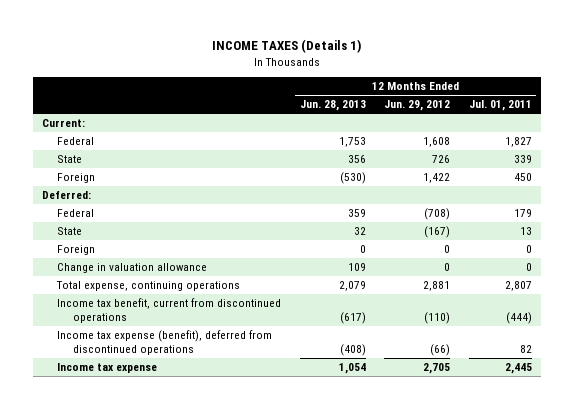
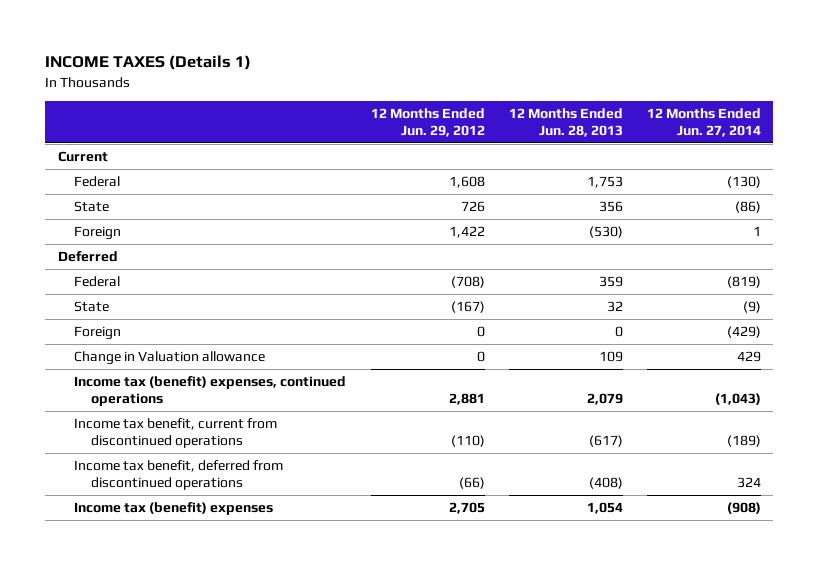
- | 12 Months Ended Jun. 28, 2013 | 12 Months Ended Jun. 29, 2012 | 12 Months Ended Jul. 01, 2011
+ | 12 Months Ended Jun. 29, 2012 | 12 Months Ended Jun. 28, 2013 | 12 Months Ended Jun. 27, 2014
- Current:
+ Current
- Deferred:
+ Deferred
- Change in valuation allowance | 109 | 0 | 0
- Total expense, continuing operations | 2,079 | 2,881 | 2,807
+ Change in Valuation allowance | 0 | 109 | 429
+ Income tax (benefit) expenses, continued operations | 2,881 | 2,079 | (1,043)
- Income tax expense (benefit), deferred from discontinued operations | (408) | (66) | 82
- Income tax expense | 1,054 | 2,705 | 2,445
+ Income tax benefit, deferred from discontinued operations | (66) | (408) | 324
+ Income tax (benefit) expenses | 2,705 | 1,054 | (908)

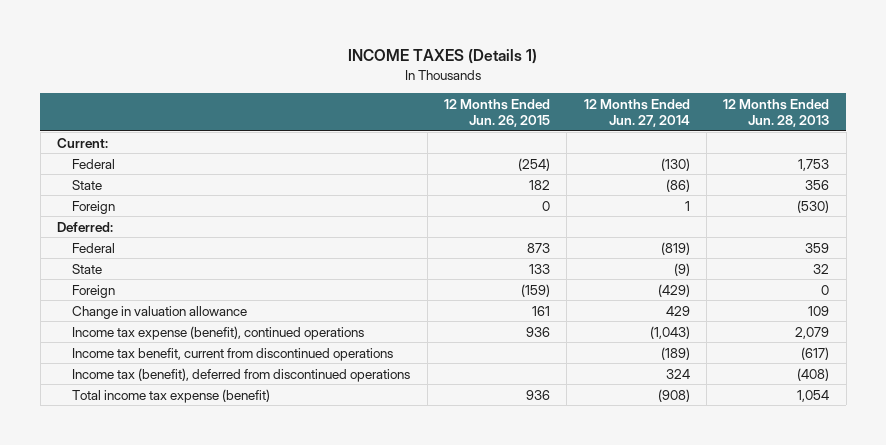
- | 12 Months Ended Jun. 29, 2012 | 12 Months Ended Jun. 28, 2013 | 12 Months Ended Jun. 27, 2014
+ | 12 Months Ended Jun. 26, 2015 | 12 Months Ended Jun. 27, 2014 | 12 Months Ended Jun. 28, 2013
- Current
+ Current:
- Deferred
+ Deferred:
- Change in Valuation allowance | 0 | 109 | 429
- Income tax (benefit) expenses, continued operations | 2,881 | 2,079 | (1,043)
+ Change in valuation allowance | 161 | 429 | 109
+ Income tax expense (benefit), continued operations | 936 | (1,043) | 2,079
- Income tax benefit, deferred from discontinued operations | (66) | (408) | 324
- Income tax (benefit) expenses | 2,705 | 1,054 | (908)
+ Income tax (benefit), deferred from discontinued operations | | 324 | (408)
+ Total income tax expense (benefit) | 936 | (908) | 1,054

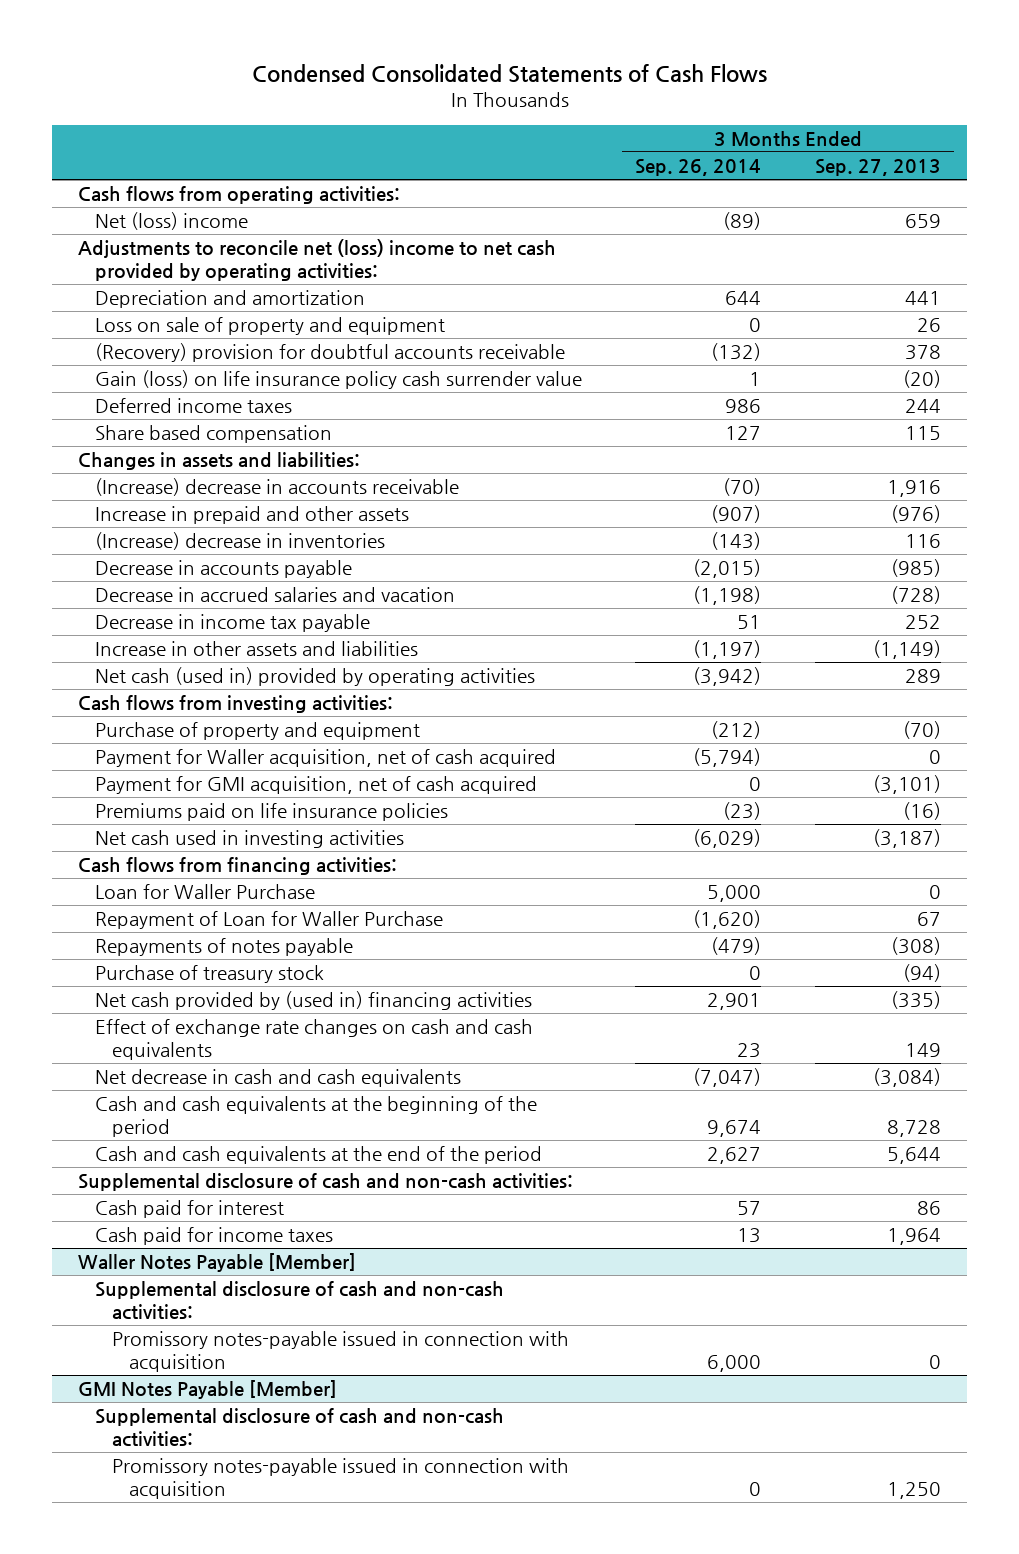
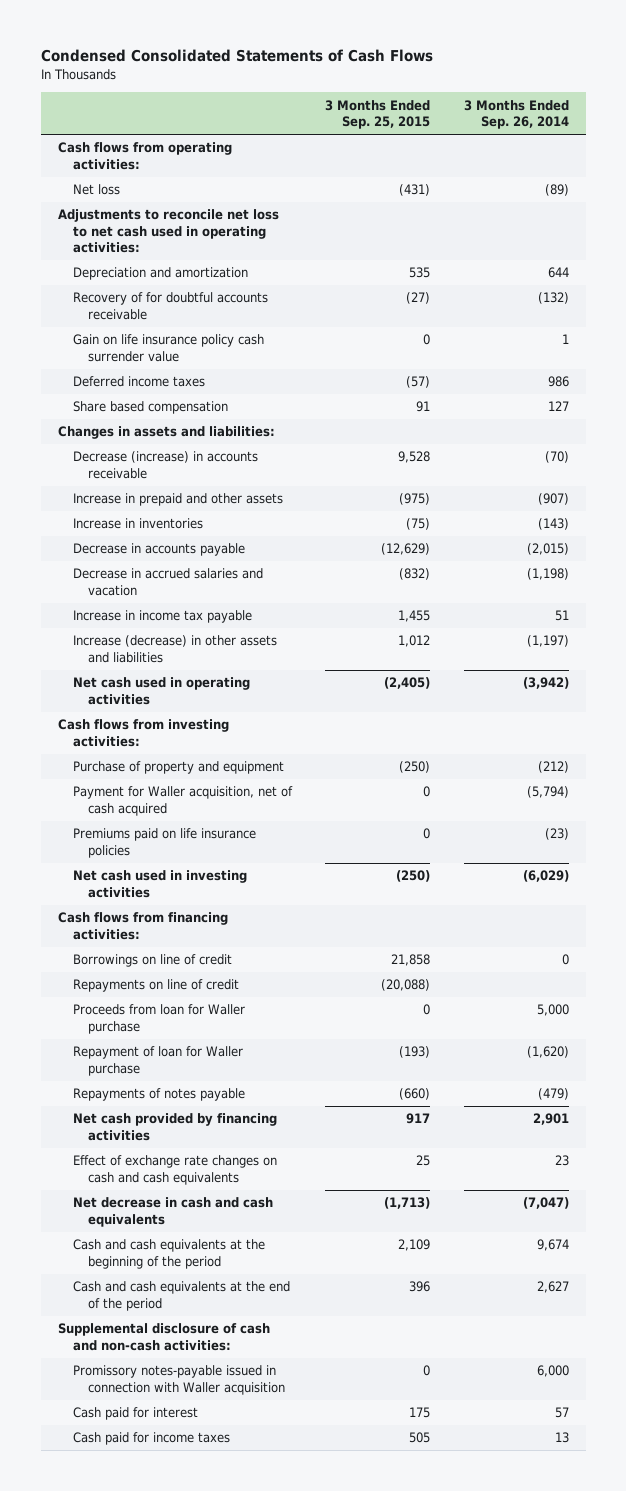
- | 3 Months Ended Sep. 26, 2014 | 3 Months Ended Sep. 27, 2013
+ | 3 Months Ended Sep. 25, 2015 | 3 Months Ended Sep. 26, 2014
- Net (loss) income | (89) | 659
- Adjustments to reconcile net (loss) income to net cash provided by operating activities:
+ Net loss | (431) | (89)
+ Adjustments to reconcile net loss to net cash used in operating activities:
- Loss on sale of property and equipment | 0 | 26
- (Recovery) provision for doubtful accounts receivable | (132) | 378
- Gain (loss) on life insurance policy cash surrender value | 1 | (20)
+ Recovery of for doubtful accounts receivable | (27) | (132)
+ Gain on life insurance policy cash surrender value | 0 | 1
- (Increase) decrease in accounts receivable | (70) | 1,916
+ Decrease (increase) in accounts receivable | 9,528 | (70)
- (Increase) decrease in inventories | (143) | 116
+ Increase in inventories | (75) | (143)
- Decrease in income tax payable | 51 | 252
- Increase in other assets and liabilities | (1,197) | (1,149)
- Net cash (used in) provided by operating activities | (3,942) | 289
+ Increase in income tax payable | 1,455 | 51
+ Increase (decrease) in other assets and liabilities | 1,012 | (1,197)
+ Net cash used in operating activities | (2,405) | (3,942)
- Payment for GMI acquisition, net of cash acquired | 0 | (3,101)
- Loan for Waller Purchase | 5,000 | 0
- Repayment of Loan for Waller Purchase | (1,620) | 67
+ Borrowings on line of credit | 21,858 | 0
+ Repayments on line of credit | (20,088) |
+ Proceeds from loan for Waller purchase | 0 | 5,000
+ Repayment of loan for Waller purchase | (193) | (1,620)
- Purchase of treasury stock | 0 | (94)
- Net cash provided by (used in) financing activities | 2,901 | (335)
+ Net cash provided by financing activities | 917 | 2,901
+ Promissory notes-payable issued in connection with Waller acquisition | 0 | 6,000
- Waller Notes Payable [Member]
- Supplemental disclosure of cash and non-cash activities:
- Promissory notes-payable issued in connection with acquisition | 6,000 | 0
- GMI Notes Payable [Member]
- Supplemental disclosure of cash and non-cash activities:
- Promissory notes-payable issued in connection with acquisition | 0 | 1,250

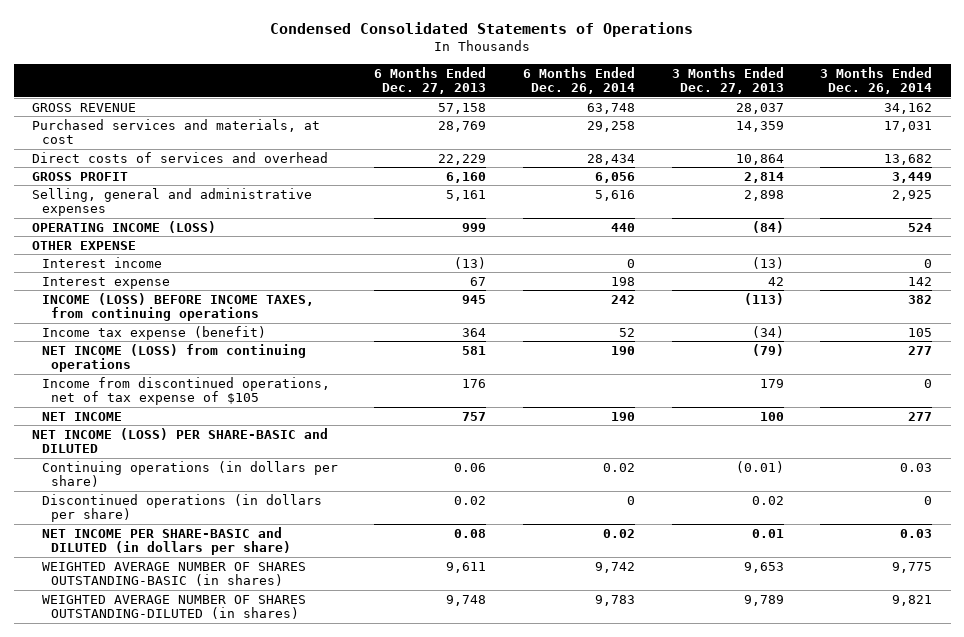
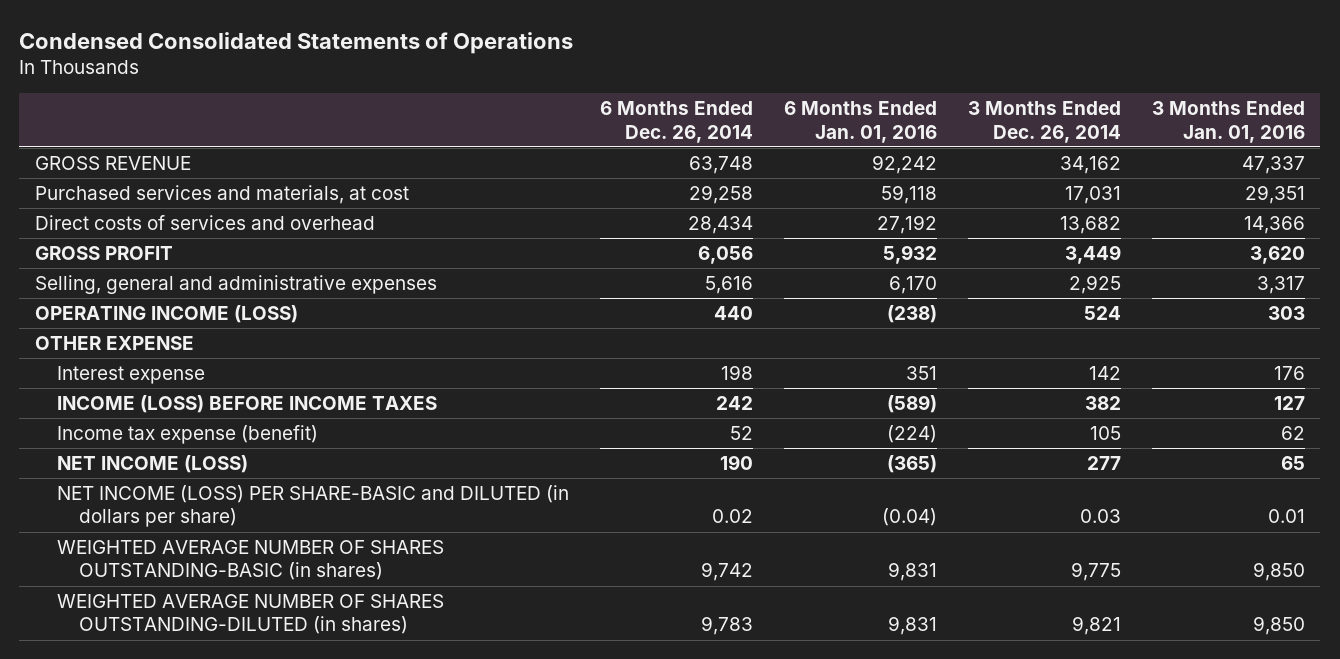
- | 6 Months Ended Dec. 27, 2013 | 6 Months Ended Dec. 26, 2014 | 3 Months Ended Dec. 27, 2013 | 3 Months Ended Dec. 26, 2014
+ | 6 Months Ended Dec. 26, 2014 | 6 Months Ended Jan. 01, 2016 | 3 Months Ended Dec. 26, 2014 | 3 Months Ended Jan. 01, 2016
- Interest income | (13) | 0 | (13) | 0
- INCOME (LOSS) BEFORE INCOME TAXES, from continuing operations | 945 | 242 | (113) | 382
+ INCOME (LOSS) BEFORE INCOME TAXES | 242 | (589) | 382 | 127
- NET INCOME (LOSS) from continuing operations | 581 | 190 | (79) | 277
- Income from discontinued operations, net of tax expense of $105 | 176 | | 179 | 0
- NET INCOME | 757 | 190 | 100 | 277
- NET INCOME (LOSS) PER SHARE-BASIC and DILUTED
- Continuing operations (in dollars per share) | 0.06 | 0.02 | (0.01) | 0.03
- Discontinued operations (in dollars per share) | 0.02 | 0 | 0.02 | 0
- NET INCOME PER SHARE-BASIC and DILUTED (in dollars per share) | 0.08 | 0.02 | 0.01 | 0.03
+ NET INCOME (LOSS) | 190 | (365) | 277 | 65
+ NET INCOME (LOSS) PER SHARE-BASIC and DILUTED (in dollars per share) | 0.02 | (0.04) | 0.03 | 0.01

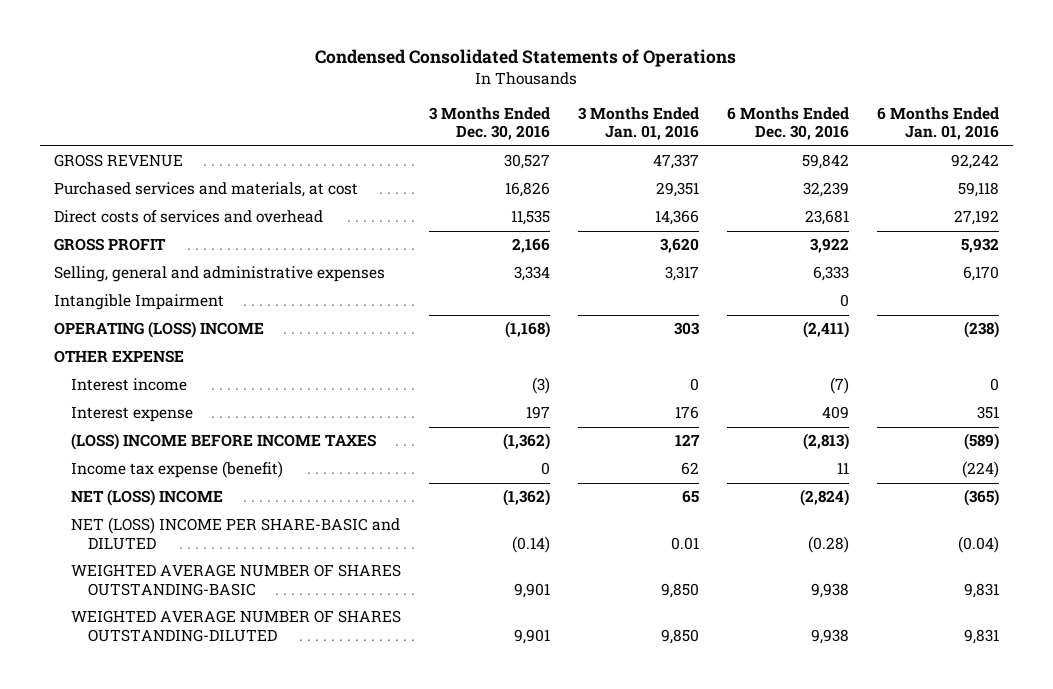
- | 6 Months Ended Dec. 26, 2014 | 6 Months Ended Jan. 01, 2016 | 3 Months Ended Dec. 26, 2014 | 3 Months Ended Jan. 01, 2016
+ | 3 Months Ended Dec. 30, 2016 | 3 Months Ended Jan. 01, 2016 | 6 Months Ended Dec. 30, 2016 | 6 Months Ended Jan. 01, 2016
- OPERATING INCOME (LOSS) | 440 | (238) | 524 | 303
+ Intangible Impairment | | | 0 |
+ OPERATING (LOSS) INCOME | (1,168) | 303 | (2,411) | (238)
+ Interest income | (3) | 0 | (7) | 0
- INCOME (LOSS) BEFORE INCOME TAXES | 242 | (589) | 382 | 127
+ (LOSS) INCOME BEFORE INCOME TAXES | (1,362) | 127 | (2,813) | (589)
- NET INCOME (LOSS) | 190 | (365) | 277 | 65
- NET INCOME (LOSS) PER SHARE-BASIC and DILUTED (in dollars per share) | 0.02 | (0.04) | 0.03 | 0.01
- WEIGHTED AVERAGE NUMBER OF SHARES OUTSTANDING-BASIC (in shares) | 9,742 | 9,831 | 9,775 | 9,850
- WEIGHTED AVERAGE NUMBER OF SHARES OUTSTANDING-DILUTED (in shares) | 9,783 | 9,831 | 9,821 | 9,850
+ NET (LOSS) INCOME | (1,362) | 65 | (2,824) | (365)
+ NET (LOSS) INCOME PER SHARE-BASIC and DILUTED | (0.14) | 0.01 | (0.28) | (0.04)
+ WEIGHTED AVERAGE NUMBER OF SHARES OUTSTANDING-BASIC | 9,901 | 9,850 | 9,938 | 9,831
+ WEIGHTED AVERAGE NUMBER OF SHARES OUTSTANDING-DILUTED | 9,901 | 9,850 | 9,938 | 9,831

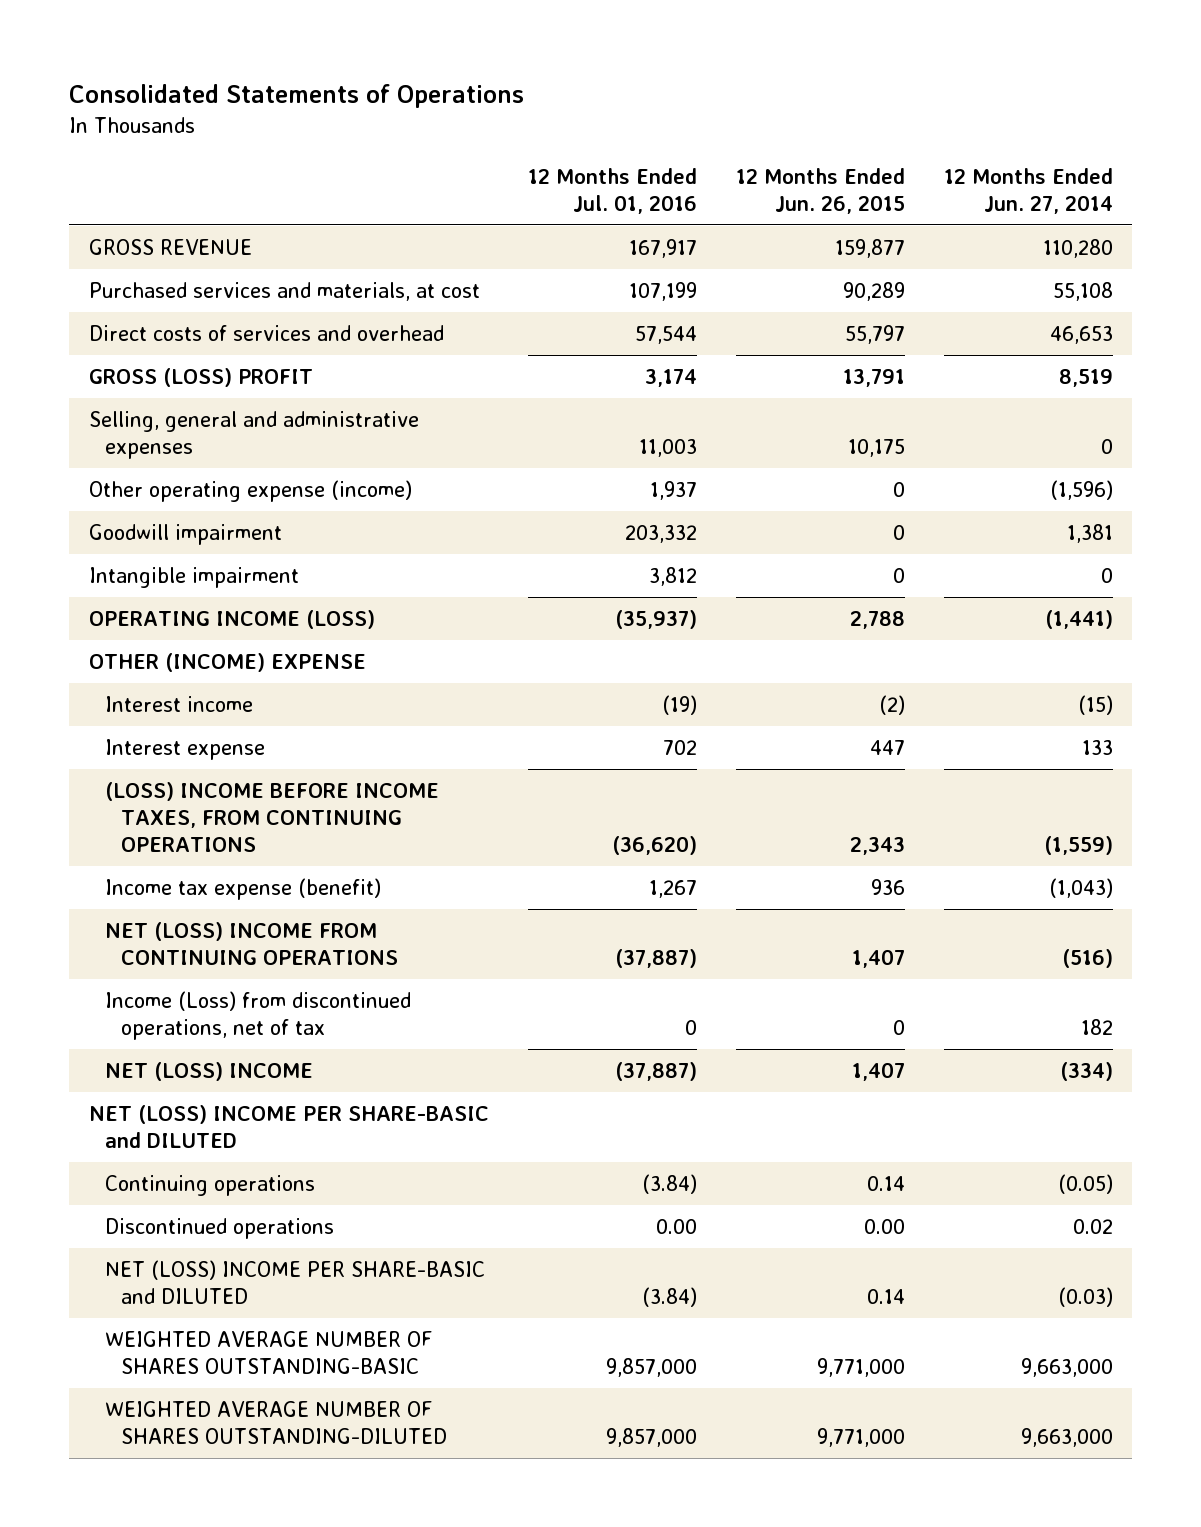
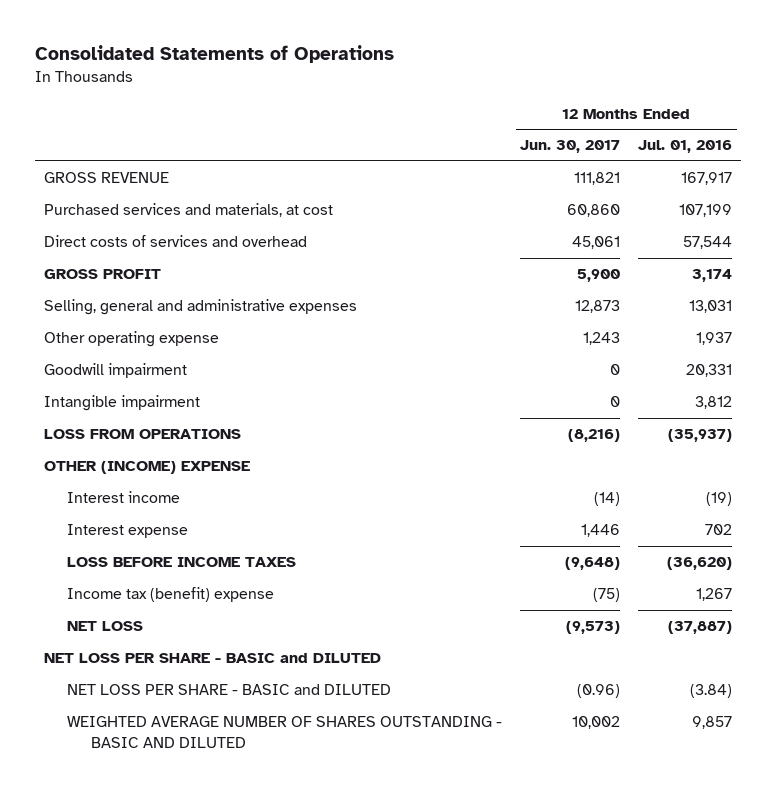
- | 12 Months Ended Jul. 01, 2016 | 12 Months Ended Jun. 26, 2015 | 12 Months Ended Jun. 27, 2014
+ | 12 Months Ended Jun. 30, 2017 | 12 Months Ended Jul. 01, 2016
- GROSS (LOSS) PROFIT | 3,174 | 13,791 | 8,519
- Selling, general and administrative expenses | 11,003 | 10,175 | 0
- Other operating expense (income) | 1,937 | 0 | (1,596)
- Goodwill impairment | 203,332 | 0 | 1,381
+ GROSS PROFIT | 5,900 | 3,174
+ Selling, general and administrative expenses | 12,873 | 13,031
+ Other operating expense | 1,243 | 1,937
+ Goodwill impairment | 0 | 20,331
- OPERATING INCOME (LOSS) | (35,937) | 2,788 | (1,441)
+ LOSS FROM OPERATIONS | (8,216) | (35,937)
- (LOSS) INCOME BEFORE INCOME TAXES, FROM CONTINUING OPERATIONS | (36,620) | 2,343 | (1,559)
- Income tax expense (benefit) | 1,267 | 936 | (1,043)
- NET (LOSS) INCOME FROM CONTINUING OPERATIONS | (37,887) | 1,407 | (516)
- Income (Loss) from discontinued operations, net of tax | 0 | 0 | 182
- NET (LOSS) INCOME | (37,887) | 1,407 | (334)
- NET (LOSS) INCOME PER SHARE-BASIC and DILUTED
- Continuing operations | (3.84) | 0.14 | (0.05)
- Discontinued operations | 0.00 | 0.00 | 0.02
- NET (LOSS) INCOME PER SHARE-BASIC and DILUTED | (3.84) | 0.14 | (0.03)
- WEIGHTED AVERAGE NUMBER OF SHARES OUTSTANDING-BASIC | 9,857,000 | 9,771,000 | 9,663,000
- WEIGHTED AVERAGE NUMBER OF SHARES OUTSTANDING-DILUTED | 9,857,000 | 9,771,000 | 9,663,000
+ LOSS BEFORE INCOME TAXES | (9,648) | (36,620)
+ Income tax (benefit) expense | (75) | 1,267
+ NET LOSS | (9,573) | (37,887)
+ NET LOSS PER SHARE - BASIC and DILUTED
+ NET LOSS PER SHARE - BASIC and DILUTED | (0.96) | (3.84)
+ WEIGHTED AVERAGE NUMBER OF SHARES OUTSTANDING - BASIC AND DILUTED | 10,002 | 9,857

